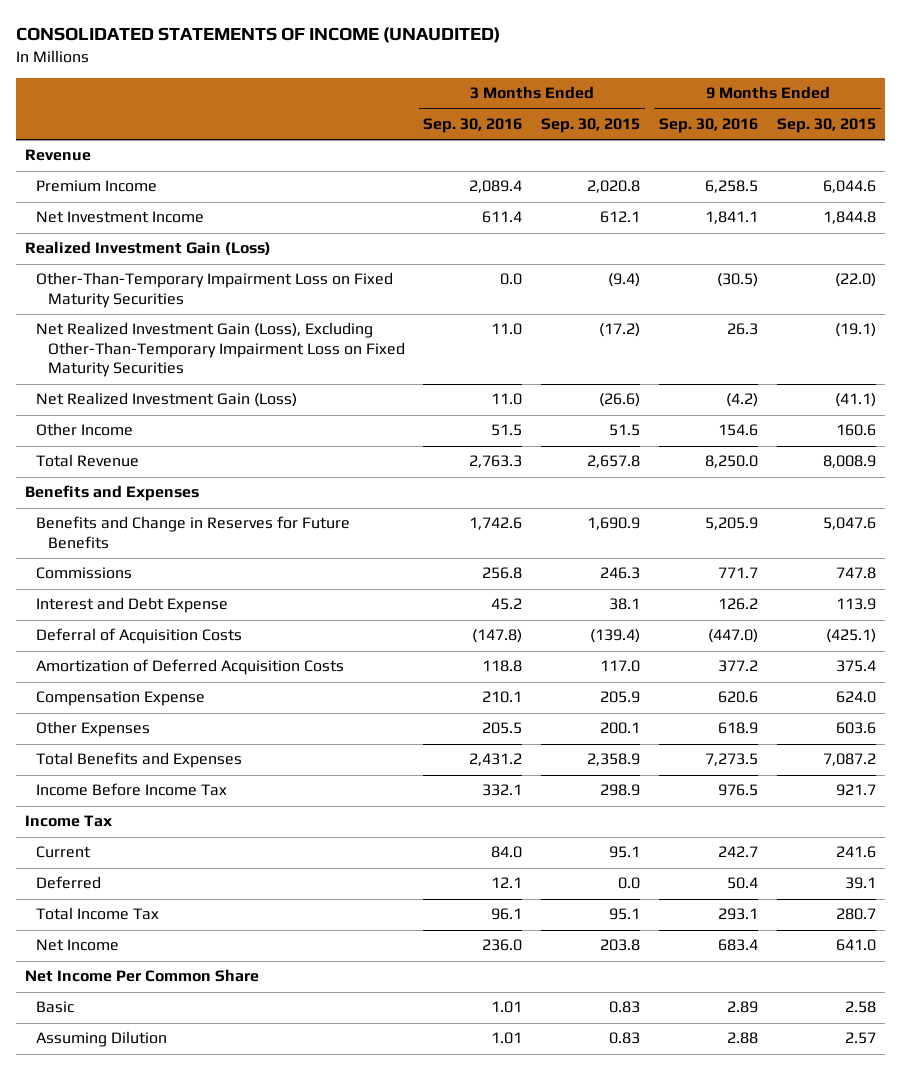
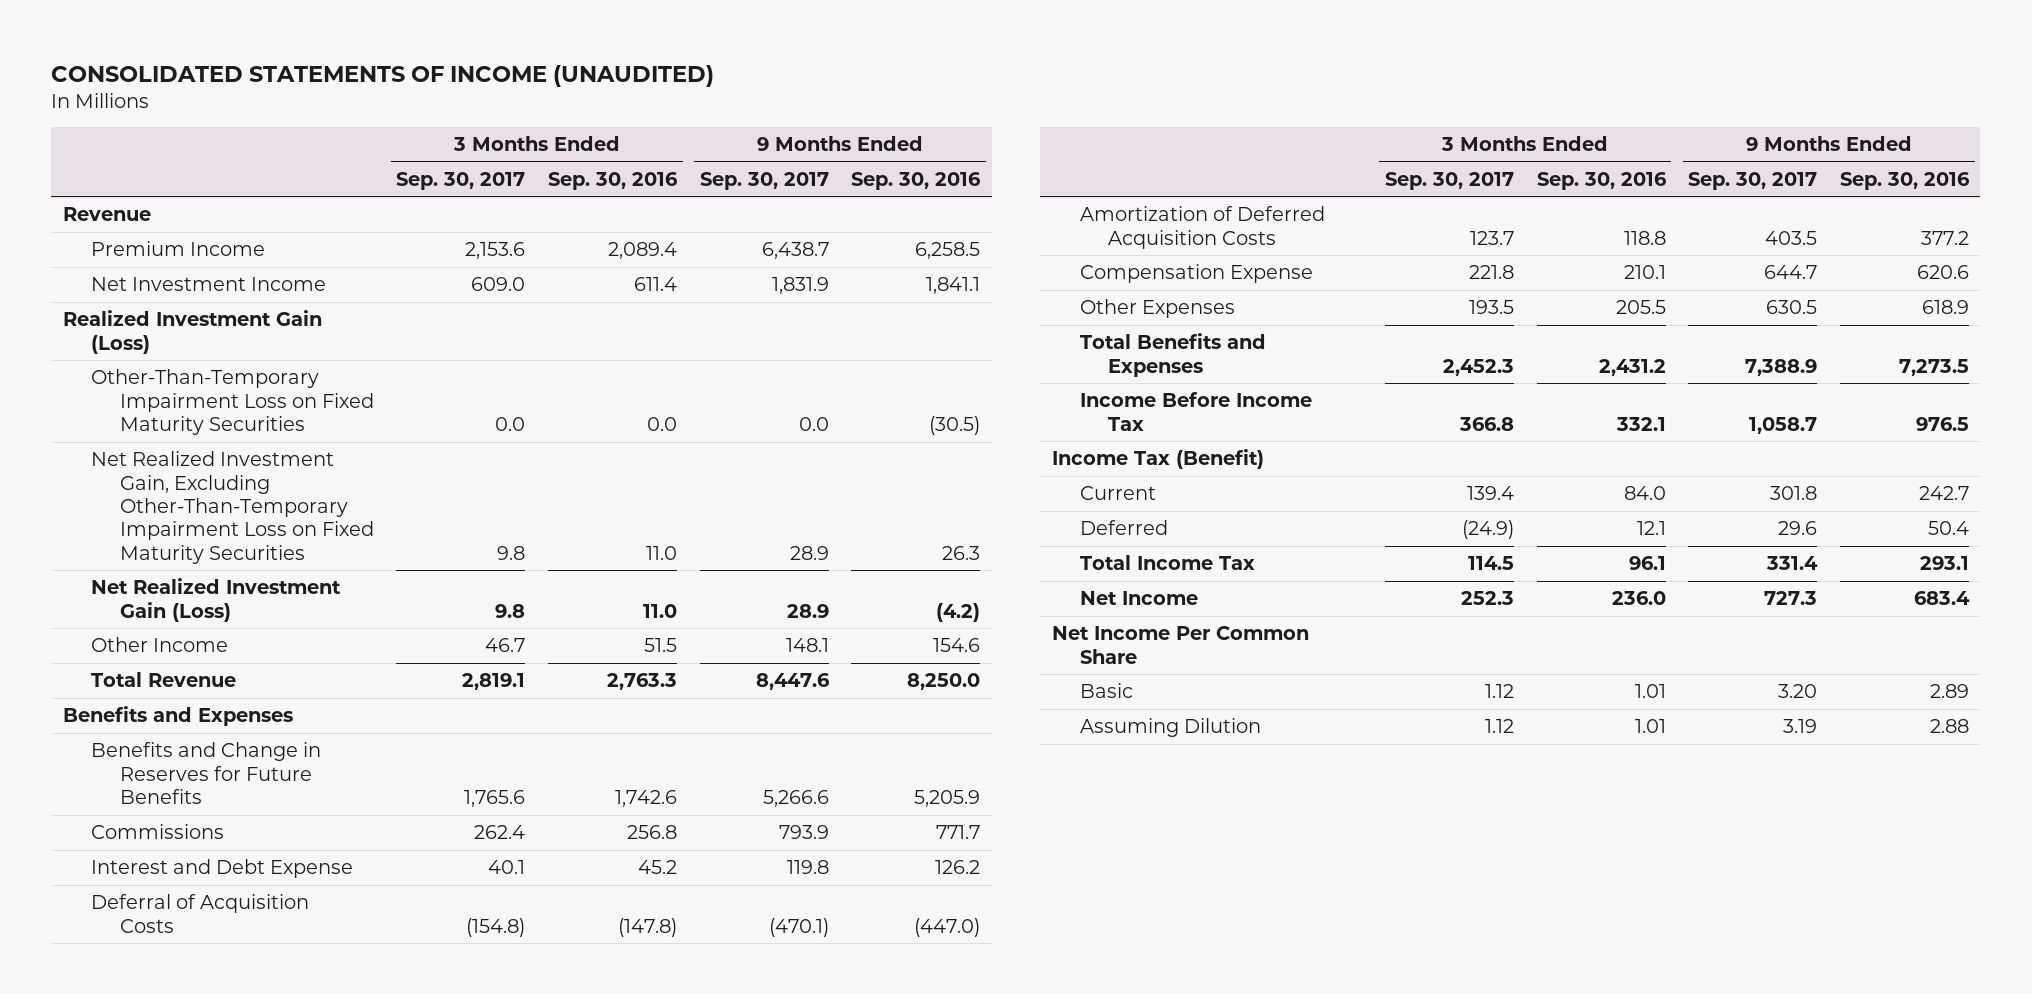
- | 3 Months Ended Sep. 30, 2016 | 3 Months Ended Sep. 30, 2015 | 9 Months Ended Sep. 30, 2016 | 9 Months Ended Sep. 30, 2015
+ | 3 Months Ended Sep. 30, 2017 | 3 Months Ended Sep. 30, 2016 | 9 Months Ended Sep. 30, 2017 | 9 Months Ended Sep. 30, 2016
- Net Realized Investment Gain (Loss), Excluding Other-Than-Temporary Impairment Loss on Fixed Maturity Securities | 11.0 | (17.2) | 26.3 | (19.1)
+ Net Realized Investment Gain, Excluding Other-Than-Temporary Impairment Loss on Fixed Maturity Securities | 9.8 | 11.0 | 28.9 | 26.3
- Income Tax
+ Income Tax (Benefit)

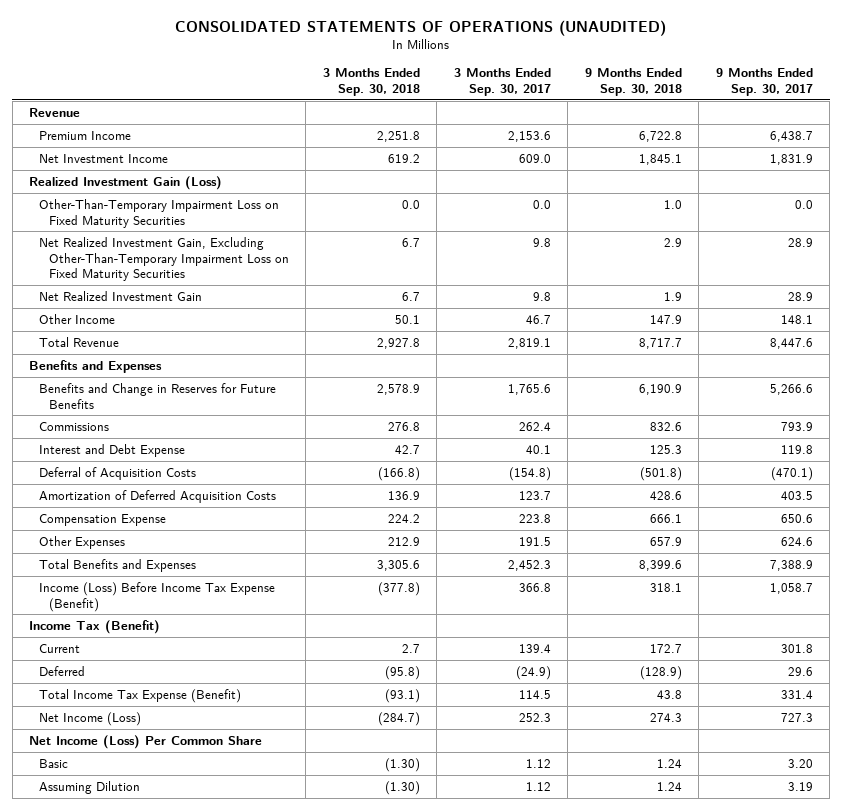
- CONSOLIDATED STATEMENTS OF INCOME (UNAUDITED)
+ CONSOLIDATED STATEMENTS OF OPERATIONS (UNAUDITED)
- | 3 Months Ended Sep. 30, 2017 | 3 Months Ended Sep. 30, 2016 | 9 Months Ended Sep. 30, 2017 | 9 Months Ended Sep. 30, 2016
+ | 3 Months Ended Sep. 30, 2018 | 3 Months Ended Sep. 30, 2017 | 9 Months Ended Sep. 30, 2018 | 9 Months Ended Sep. 30, 2017
- Net Realized Investment Gain (Loss) | 9.8 | 11.0 | 28.9 | (4.2)
+ Net Realized Investment Gain | 6.7 | 9.8 | 1.9 | 28.9
- Compensation Expense | 221.8 | 210.1 | 644.7 | 620.6
- Other Expenses | 193.5 | 205.5 | 630.5 | 618.9
+ Compensation Expense | 224.2 | 223.8 | 666.1 | 650.6
+ Other Expenses | 212.9 | 191.5 | 657.9 | 624.6
- Income Before Income Tax | 366.8 | 332.1 | 1,058.7 | 976.5
+ Income (Loss) Before Income Tax Expense (Benefit) | (377.8) | 366.8 | 318.1 | 1,058.7
- Total Income Tax | 114.5 | 96.1 | 331.4 | 293.1
- Net Income | 252.3 | 236.0 | 727.3 | 683.4
- Net Income Per Common Share
+ Total Income Tax Expense (Benefit) | (93.1) | 114.5 | 43.8 | 331.4
+ Net Income (Loss) | (284.7) | 252.3 | 274.3 | 727.3
+ Net Income (Loss) Per Common Share

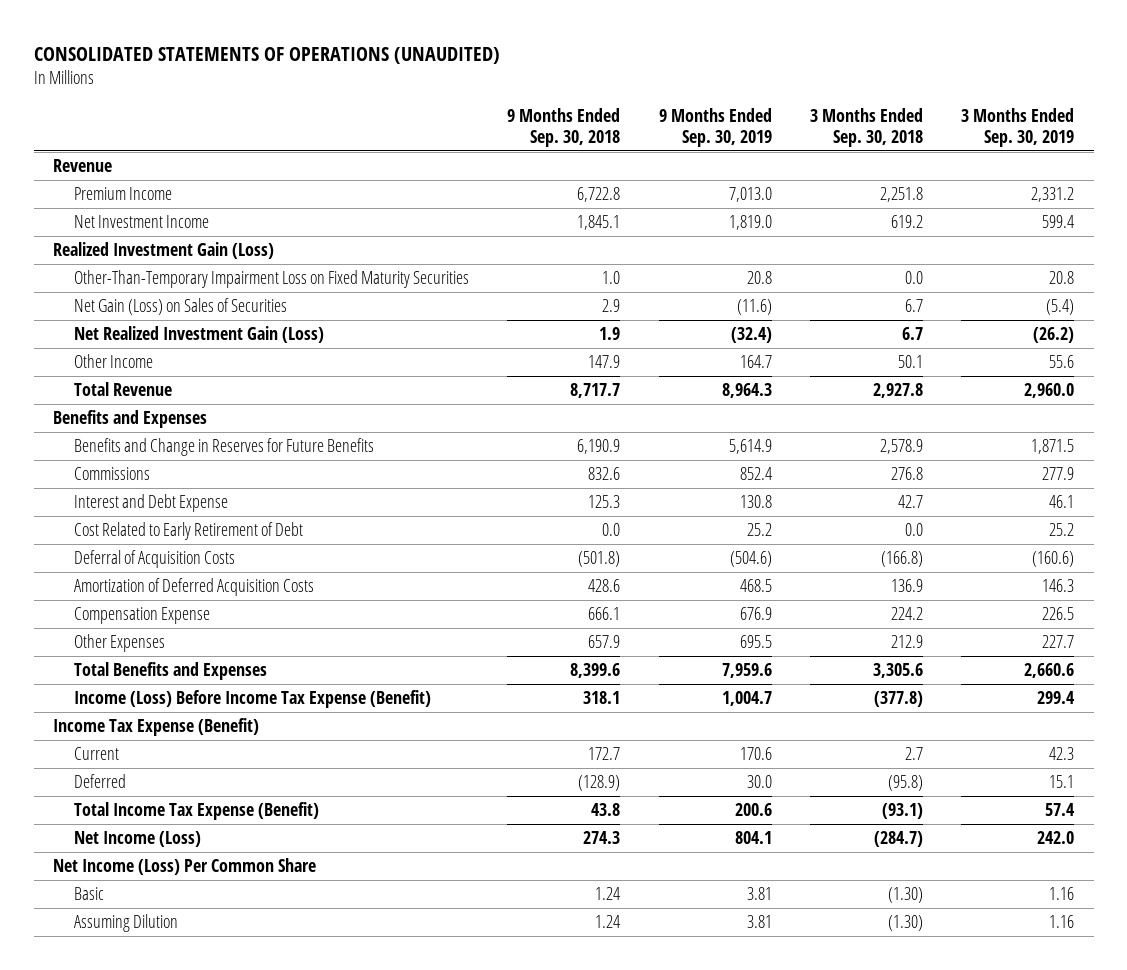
- | 3 Months Ended Sep. 30, 2018 | 3 Months Ended Sep. 30, 2017 | 9 Months Ended Sep. 30, 2018 | 9 Months Ended Sep. 30, 2017
+ | 9 Months Ended Sep. 30, 2018 | 9 Months Ended Sep. 30, 2019 | 3 Months Ended Sep. 30, 2018 | 3 Months Ended Sep. 30, 2019
- Net Realized Investment Gain, Excluding Other-Than-Temporary Impairment Loss on Fixed Maturity Securities | 6.7 | 9.8 | 2.9 | 28.9
- Net Realized Investment Gain | 6.7 | 9.8 | 1.9 | 28.9
+ Net Gain (Loss) on Sales of Securities | 2.9 | (11.6) | 6.7 | (5.4)
+ Net Realized Investment Gain (Loss) | 1.9 | (32.4) | 6.7 | (26.2)
+ Cost Related to Early Retirement of Debt | 0.0 | 25.2 | 0.0 | 25.2
- Income Tax (Benefit)
+ Income Tax Expense (Benefit)

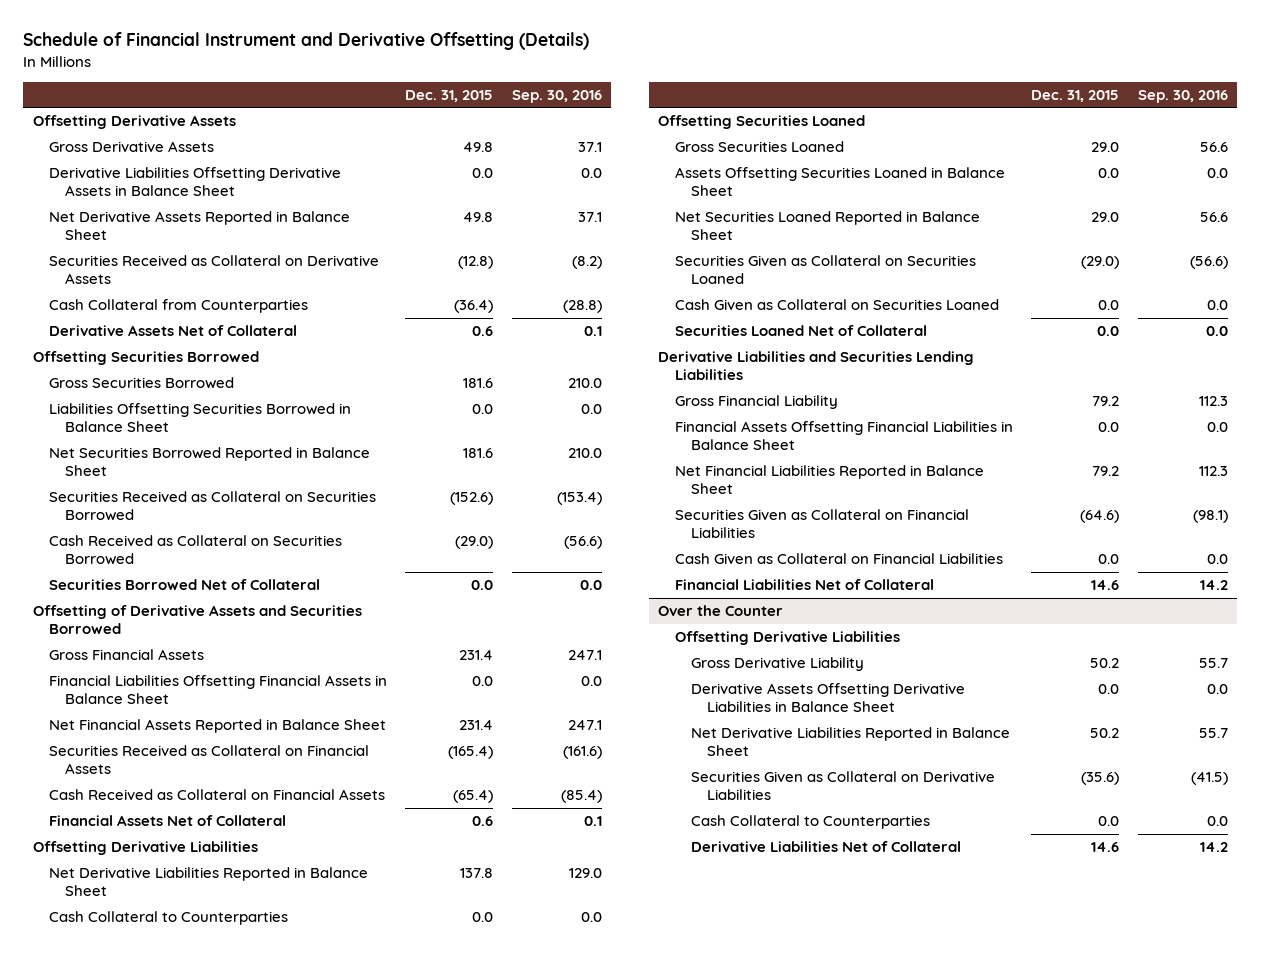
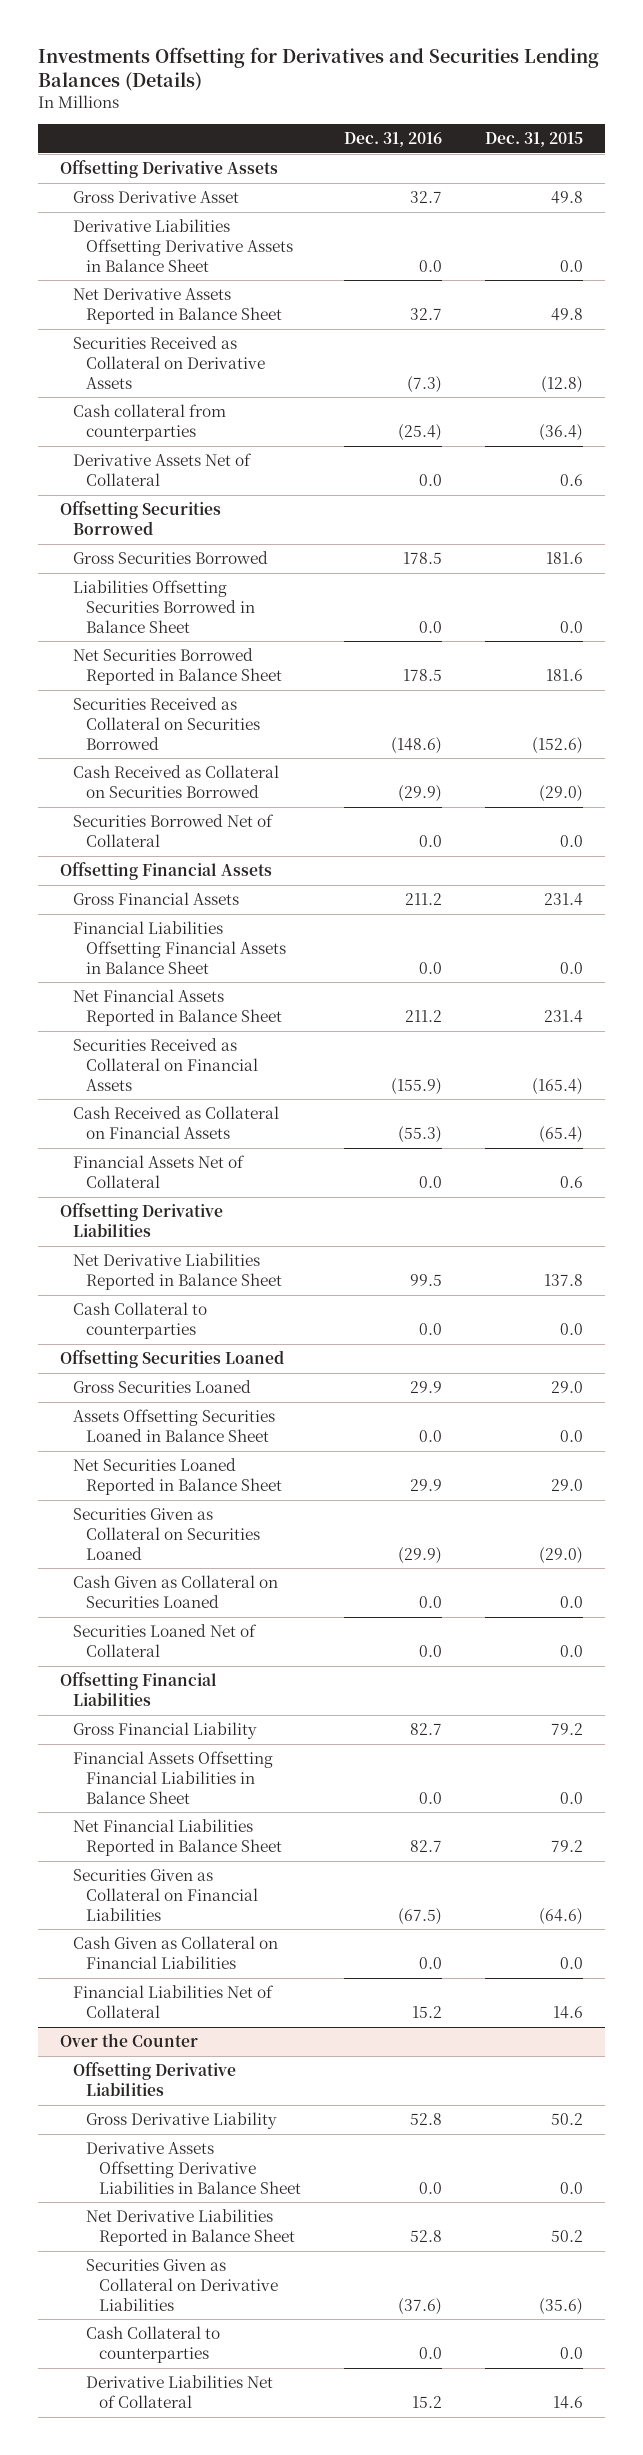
- Schedule of Financial Instrument and Derivative Offsetting (Details)
+ Investments Offsetting for Derivatives and Securities Lending Balances (Details)
- | Dec. 31, 2015 | Sep. 30, 2016
+ | Dec. 31, 2016 | Dec. 31, 2015
- Gross Derivative Assets | 49.8 | 37.1
+ Gross Derivative Asset | 32.7 | 49.8
- Cash Collateral from Counterparties | (36.4) | (28.8)
+ Cash collateral from counterparties | (25.4) | (36.4)
- Offsetting of Derivative Assets and Securities Borrowed
+ Offsetting Financial Assets
- Cash Collateral to Counterparties | 0.0 | 0.0
+ Cash Collateral to counterparties | 0.0 | 0.0
- Derivative Liabilities and Securities Lending Liabilities
+ Offsetting Financial Liabilities
@ Over the Counter
- Cash Collateral to Counterparties | 0.0 | 0.0
+ Cash Collateral to counterparties | 0.0 | 0.0

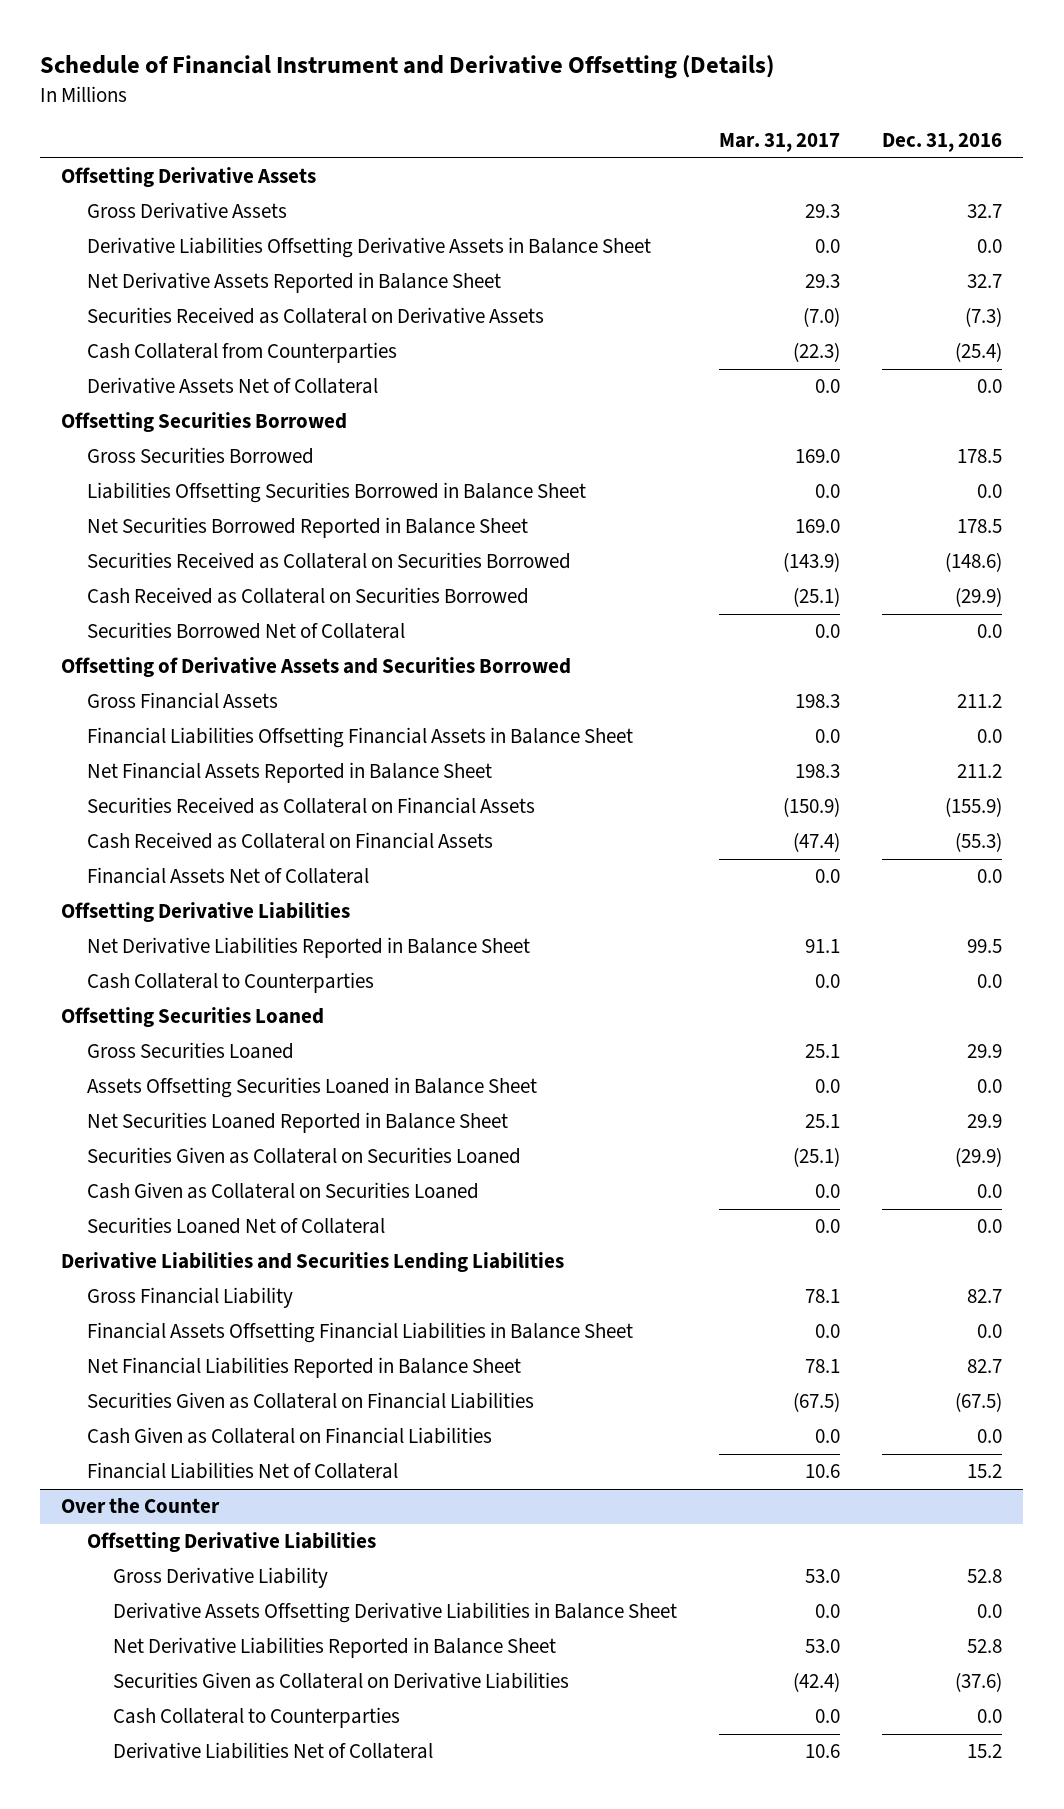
- Investments Offsetting for Derivatives and Securities Lending Balances (Details)
+ Schedule of Financial Instrument and Derivative Offsetting (Details)
- | Dec. 31, 2016 | Dec. 31, 2015
+ | Mar. 31, 2017 | Dec. 31, 2016
- Gross Derivative Asset | 32.7 | 49.8
+ Gross Derivative Assets | 29.3 | 32.7
- Cash collateral from counterparties | (25.4) | (36.4)
+ Cash Collateral from Counterparties | (22.3) | (25.4)
- Offsetting Financial Assets
+ Offsetting of Derivative Assets and Securities Borrowed
- Cash Collateral to counterparties | 0.0 | 0.0
+ Cash Collateral to Counterparties | 0.0 | 0.0
- Offsetting Financial Liabilities
+ Derivative Liabilities and Securities Lending Liabilities
@ Over the Counter
- Cash Collateral to counterparties | 0.0 | 0.0
+ Cash Collateral to Counterparties | 0.0 | 0.0

